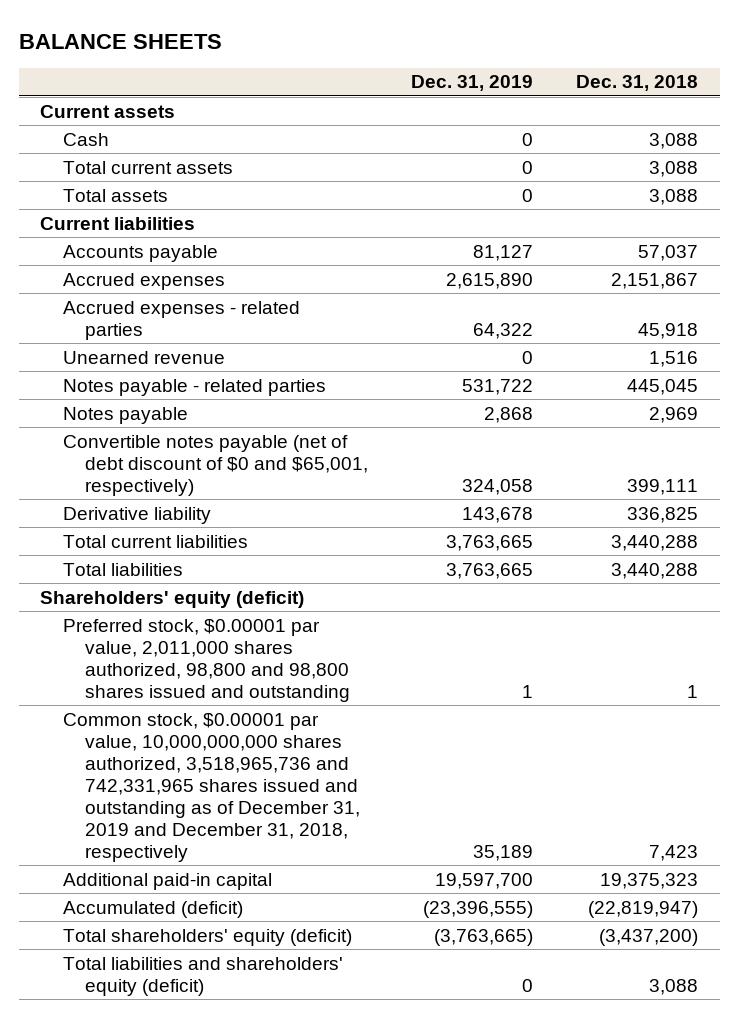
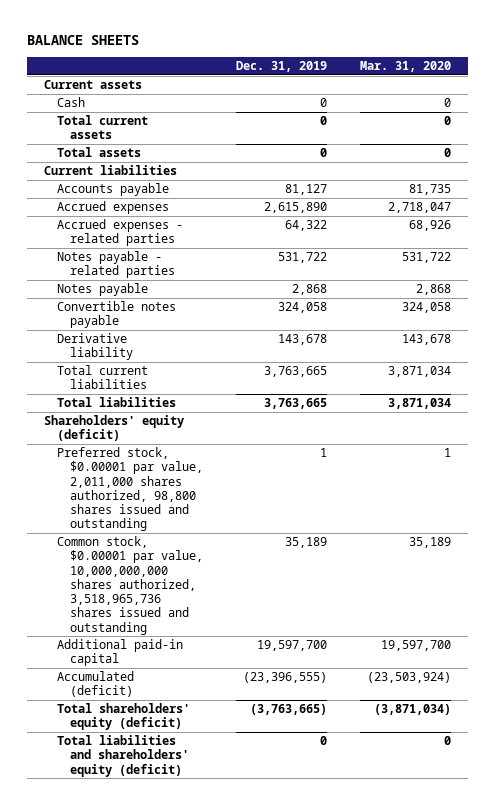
- | Dec. 31, 2019 | Dec. 31, 2018
+ | Dec. 31, 2019 | Mar. 31, 2020
- Unearned revenue | 0 | 1,516
- Convertible notes payable (net of debt discount of $0 and $65,001, respectively) | 324,058 | 399,111
+ Convertible notes payable | 324,058 | 324,058
- Preferred stock, $0.00001 par value, 2,011,000 shares authorized, 98,800 and 98,800 shares issued and outstanding | 1 | 1
- Common stock, $0.00001 par value, 10,000,000,000 shares authorized, 3,518,965,736 and 742,331,965 shares issued and outstanding as of December 31, 2019 and December 31, 2018, respectively | 35,189 | 7,423
+ Preferred stock, $0.00001 par value, 2,011,000 shares authorized, 98,800 shares issued and outstanding | 1 | 1
+ Common stock, $0.00001 par value, 10,000,000,000 shares authorized, 3,518,965,736 shares issued and outstanding | 35,189 | 35,189

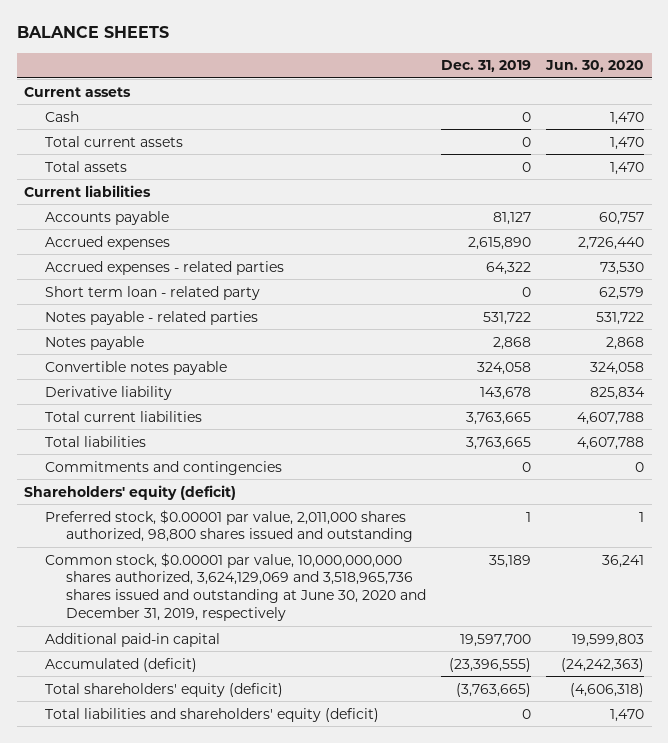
- | Dec. 31, 2019 | Mar. 31, 2020
+ | Dec. 31, 2019 | Jun. 30, 2020
+ Short term loan - related party | 0 | 62,579
+ Commitments and contingencies | 0 | 0
- Common stock, $0.00001 par value, 10,000,000,000 shares authorized, 3,518,965,736 shares issued and outstanding | 35,189 | 35,189
+ Common stock, $0.00001 par value, 10,000,000,000 shares authorized, 3,624,129,069 and 3,518,965,736 shares issued and outstanding at June 30, 2020 and December 31, 2019, respectively | 35,189 | 36,241

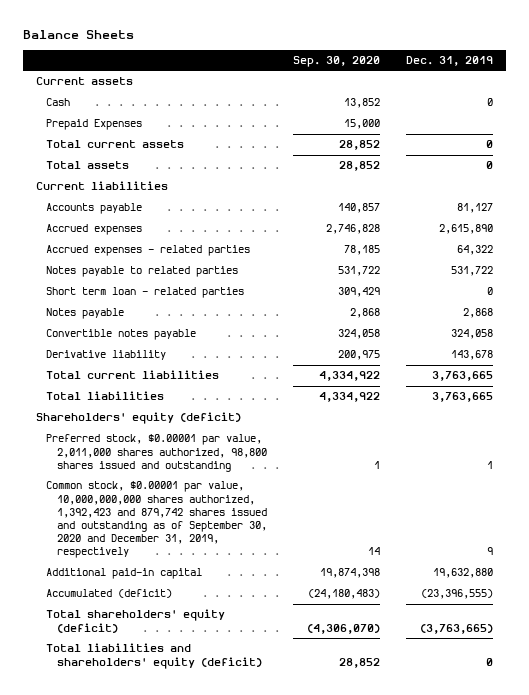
- BALANCE SHEETS
+ Balance Sheets
- | Dec. 31, 2019 | Jun. 30, 2020
+ | Sep. 30, 2020 | Dec. 31, 2019
+ Prepaid Expenses | 15,000 |
- Short term loan - related party | 0 | 62,579
- Notes payable - related parties | 531,722 | 531,722
+ Notes payable to related parties | 531,722 | 531,722
+ Short term loan - related parties | 309,429 | 0
- Commitments and contingencies | 0 | 0
- Common stock, $0.00001 par value, 10,000,000,000 shares authorized, 3,624,129,069 and 3,518,965,736 shares issued and outstanding at June 30, 2020 and December 31, 2019, respectively | 35,189 | 36,241
- Additional paid-in capital | 19,597,700 | 19,599,803
+ Common stock, $0.00001 par value, 10,000,000,000 shares authorized, 1,392,423 and 879,742 shares issued and outstanding as of September 30, 2020 and December 31, 2019, respectively | 14 | 9
+ Additional paid-in capital | 19,874,398 | 19,632,880

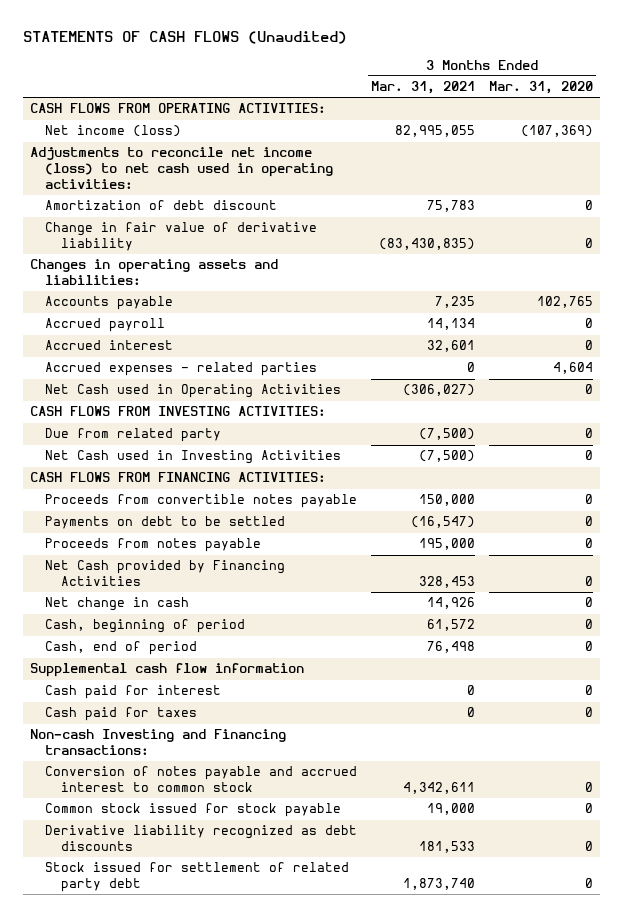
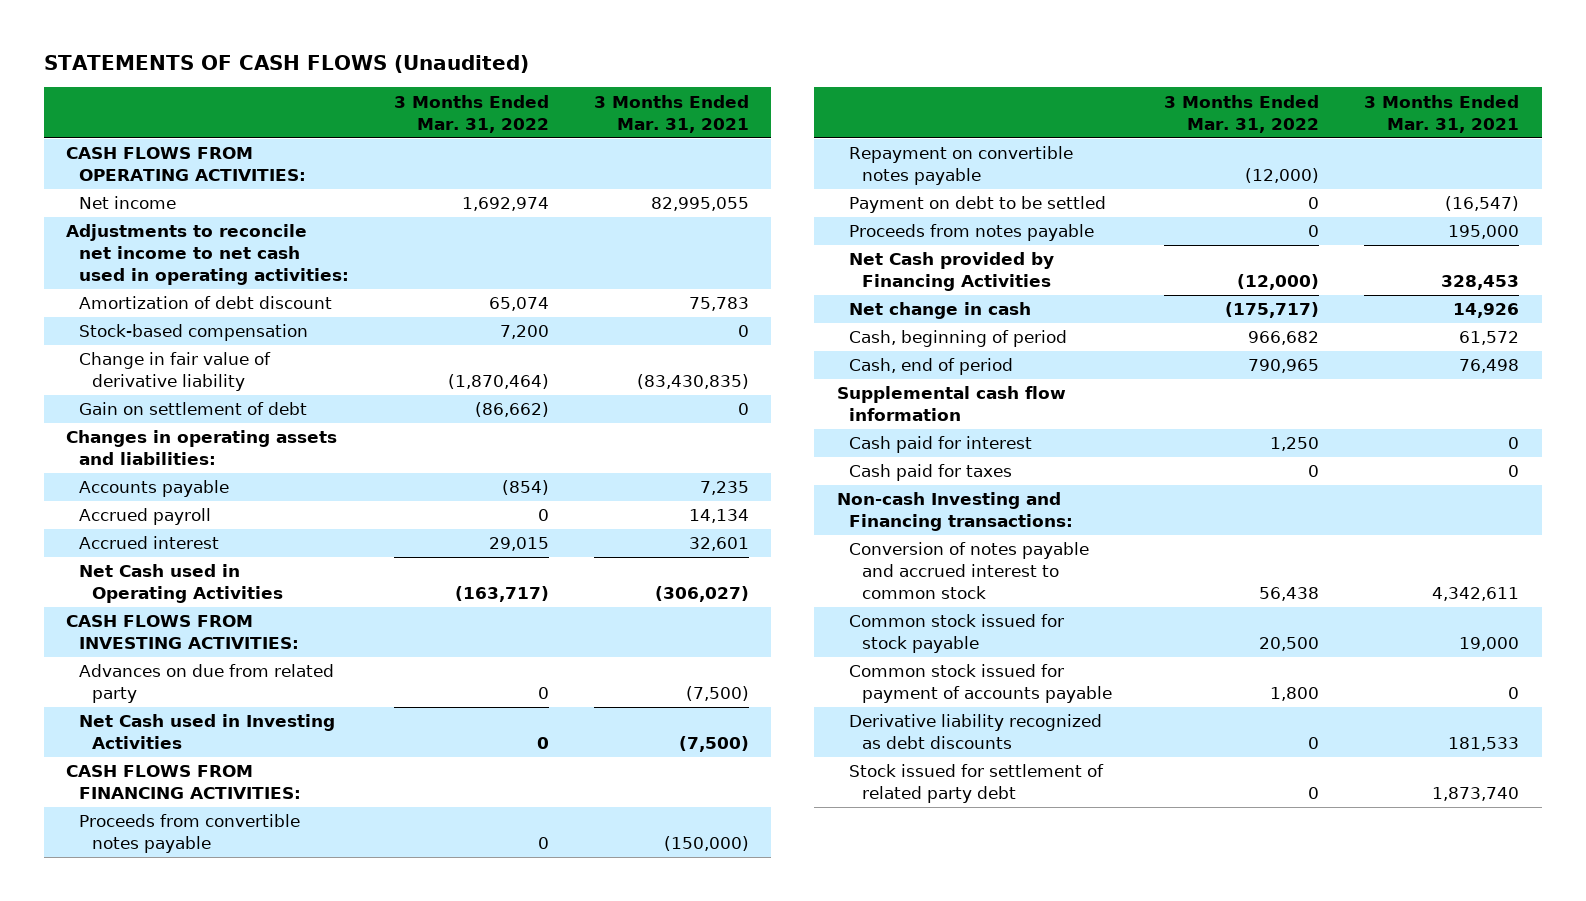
- | 3 Months Ended Mar. 31, 2021 | 3 Months Ended Mar. 31, 2020
+ | 3 Months Ended Mar. 31, 2022 | 3 Months Ended Mar. 31, 2021
- Net income (loss) | 82,995,055 | (107,369)
- Adjustments to reconcile net income (loss) to net cash used in operating activities:
+ Net income | 1,692,974 | 82,995,055
+ Adjustments to reconcile net income to net cash used in operating activities:
+ Stock-based compensation | 7,200 | 0
+ Gain on settlement of debt | (86,662) | 0
- Accrued expenses - related parties | 0 | 4,604
- Due from related party | (7,500) | 0
+ Advances on due from related party | 0 | (7,500)
- Proceeds from convertible notes payable | 150,000 | 0
- Payments on debt to be settled | (16,547) | 0
+ Proceeds from convertible notes payable | 0 | (150,000)
+ Repayment on convertible notes payable | (12,000) |
+ Payment on debt to be settled | 0 | (16,547)
+ Common stock issued for payment of accounts payable | 1,800 | 0

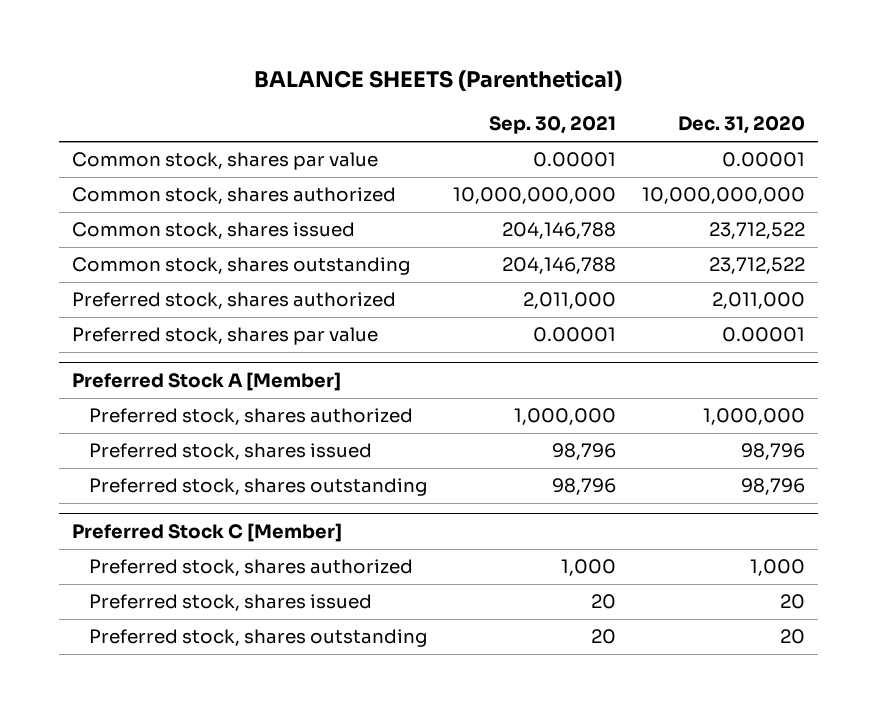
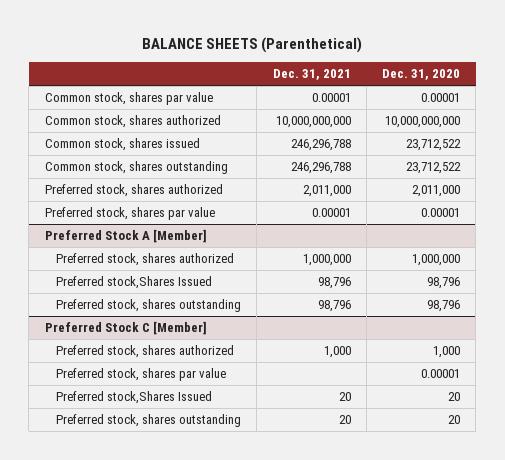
- | Sep. 30, 2021 | Dec. 31, 2020
+ | Dec. 31, 2021 | Dec. 31, 2020
@ Preferred Stock A [Member]
- Preferred stock, shares issued | 98,796 | 98,796
+ Preferred stock,Shares Issued | 98,796 | 98,796
@ Preferred Stock C [Member]
- Preferred stock, shares issued | 20 | 20
+ Preferred stock, shares par value | | 0.00001
+ Preferred stock,Shares Issued | 20 | 20

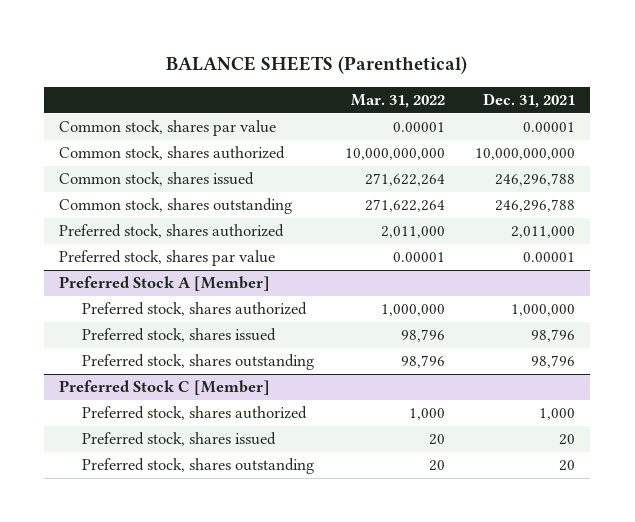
- | Dec. 31, 2021 | Dec. 31, 2020
+ | Mar. 31, 2022 | Dec. 31, 2021
@ Preferred Stock A [Member]
- Preferred stock,Shares Issued | 98,796 | 98,796
+ Preferred stock, shares issued | 98,796 | 98,796
@ Preferred Stock C [Member]
- Preferred stock, shares par value | | 0.00001
- Preferred stock,Shares Issued | 20 | 20
+ Preferred stock, shares issued | 20 | 20

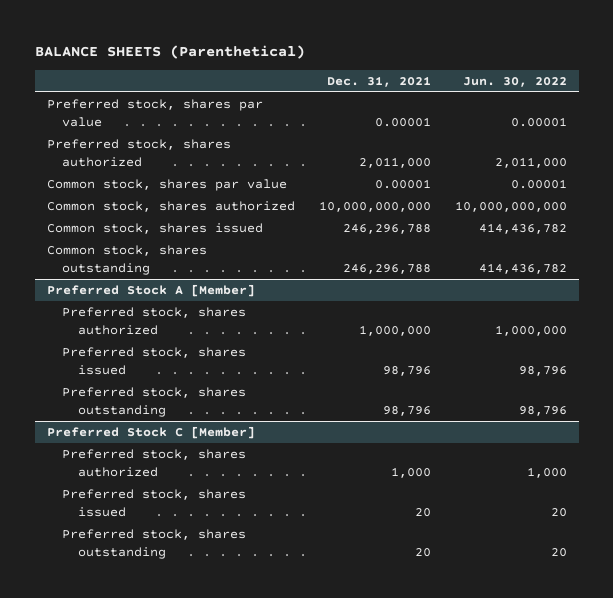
- | Mar. 31, 2022 | Dec. 31, 2021
+ | Dec. 31, 2021 | Jun. 30, 2022
moved up: Preferred stock, shares par value | 0.00001 | 0.00001
moved up: Preferred stock, shares authorized | 2,011,000 | 2,011,000

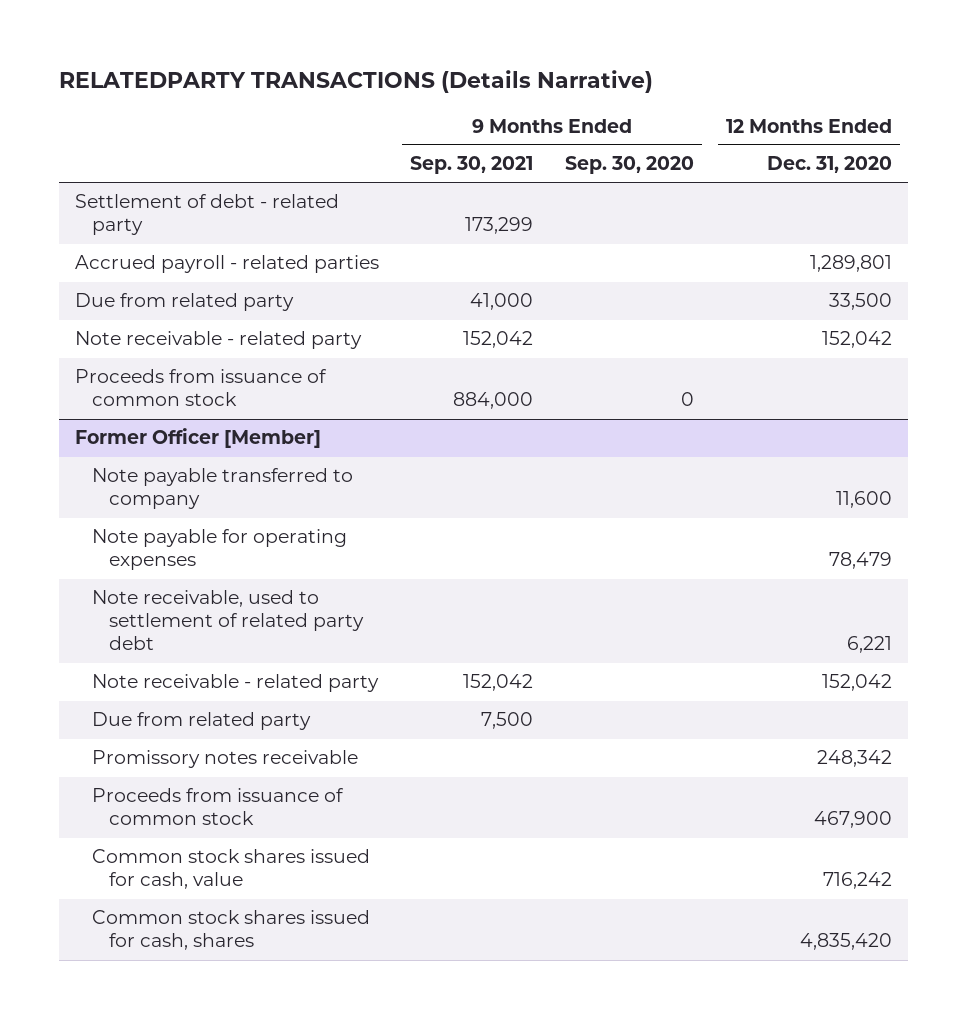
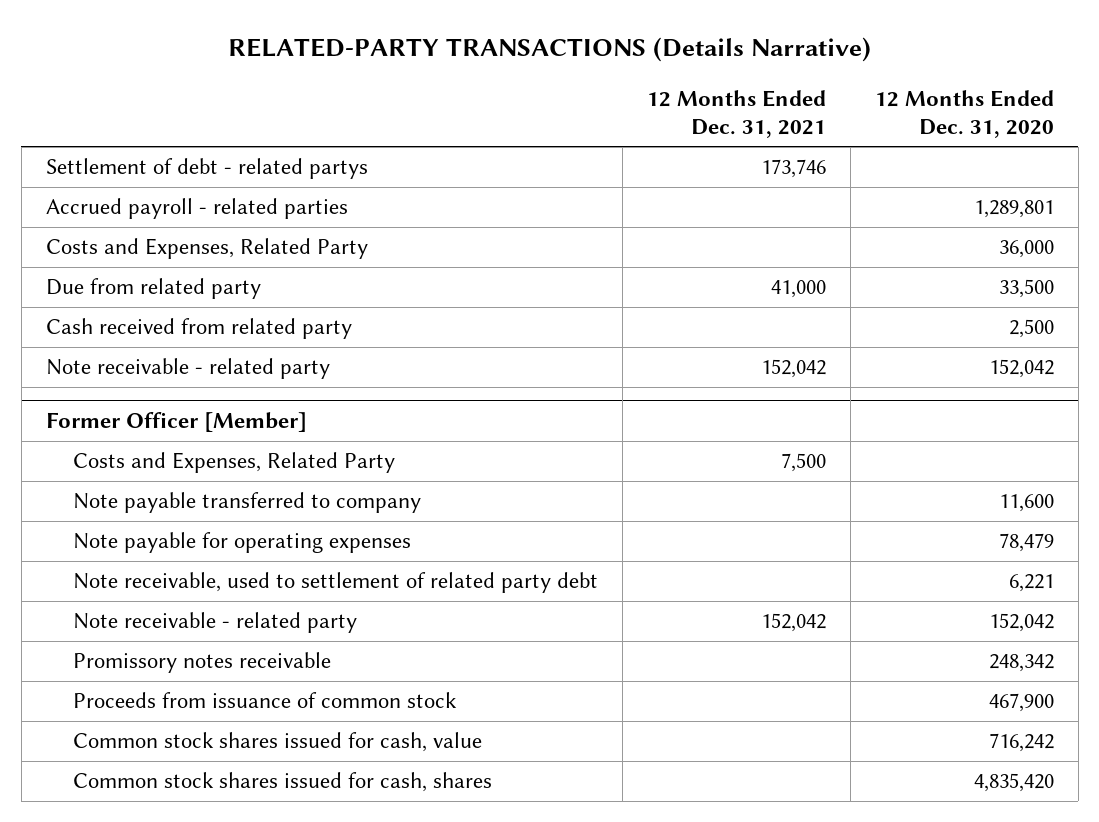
- RELATEDPARTY TRANSACTIONS (Details Narrative)
+ RELATED-PARTY TRANSACTIONS (Details Narrative)
- | 9 Months Ended Sep. 30, 2021 | 9 Months Ended Sep. 30, 2020 | 12 Months Ended Dec. 31, 2020
+ | 12 Months Ended Dec. 31, 2021 | 12 Months Ended Dec. 31, 2020
- Settlement of debt - related party | 173,299 | |
+ Settlement of debt - related partys | 173,746 |
+ Costs and Expenses, Related Party | | 36,000
+ Cash received from related party | | 2,500
- Proceeds from issuance of common stock | 884,000 | 0 |
@ Former Officer [Member]
+ Costs and Expenses, Related Party | 7,500 |
- Due from related party | 7,500 | |

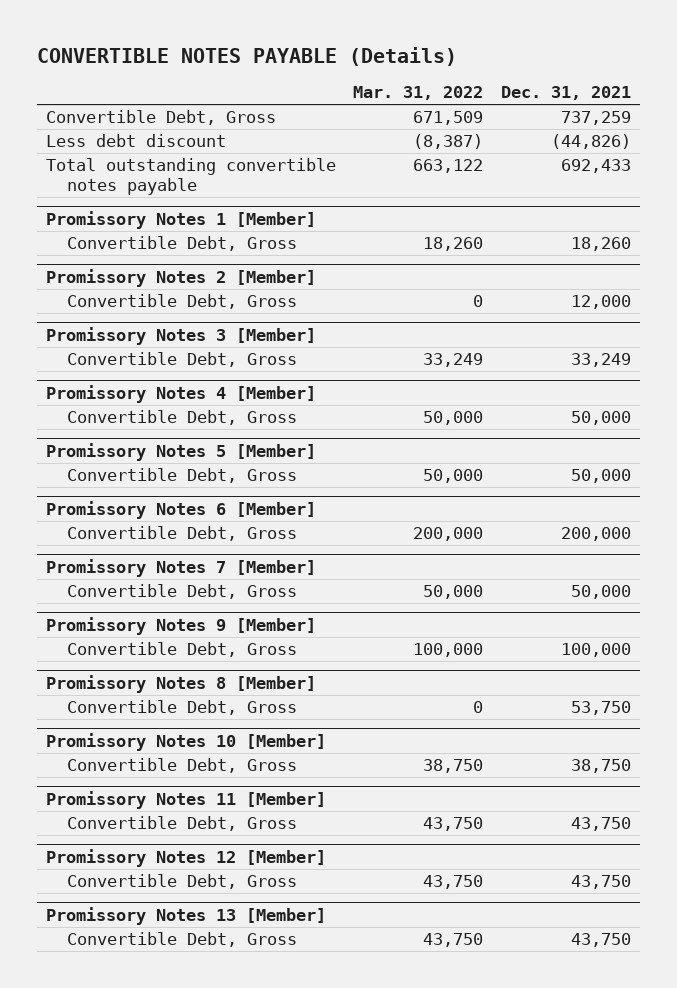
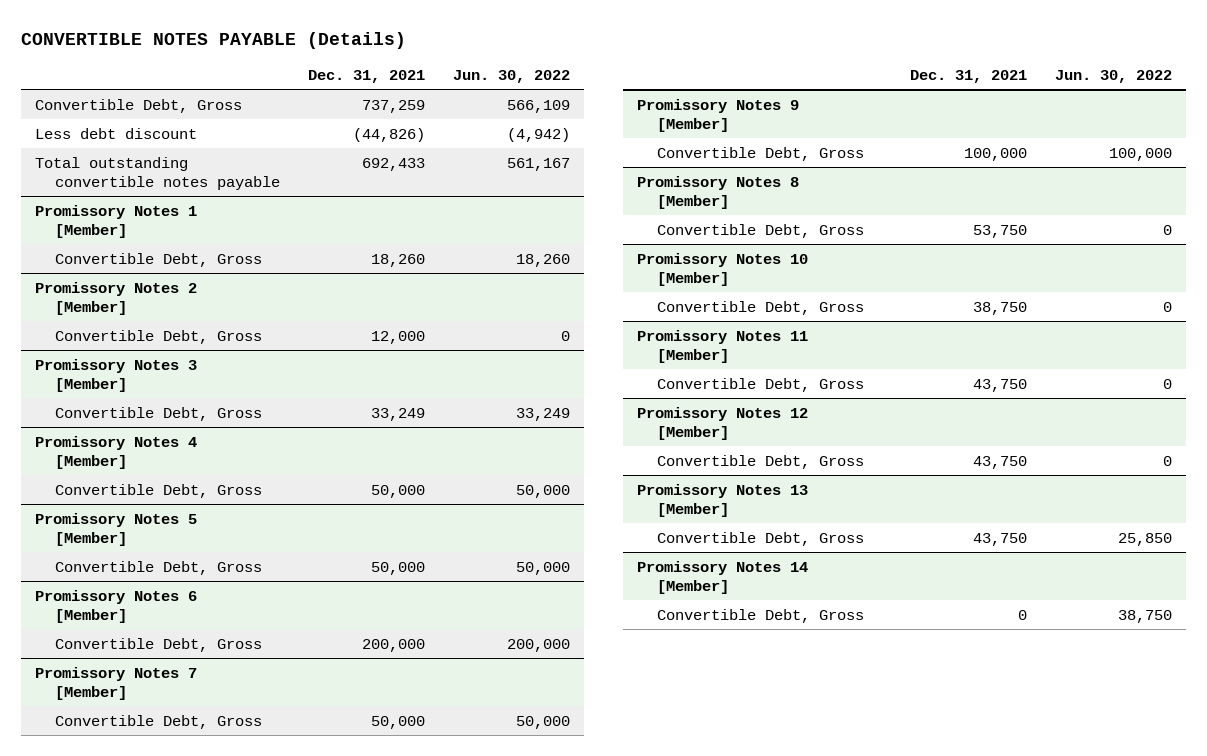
- | Mar. 31, 2022 | Dec. 31, 2021
+ | Dec. 31, 2021 | Jun. 30, 2022
+ Promissory Notes 14 [Member]
+ Convertible Debt, Gross | 0 | 38,750

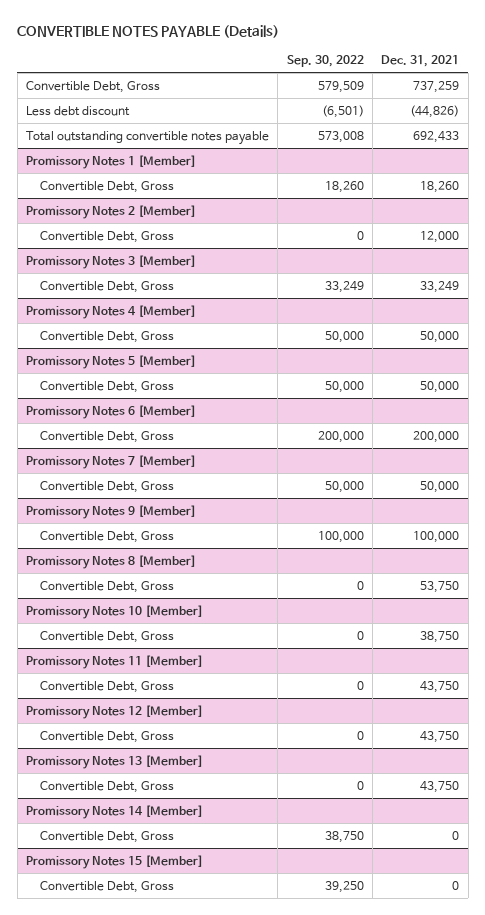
- | Dec. 31, 2021 | Jun. 30, 2022
+ | Sep. 30, 2022 | Dec. 31, 2021
+ Promissory Notes 15 [Member]
+ Convertible Debt, Gross | 39,250 | 0

